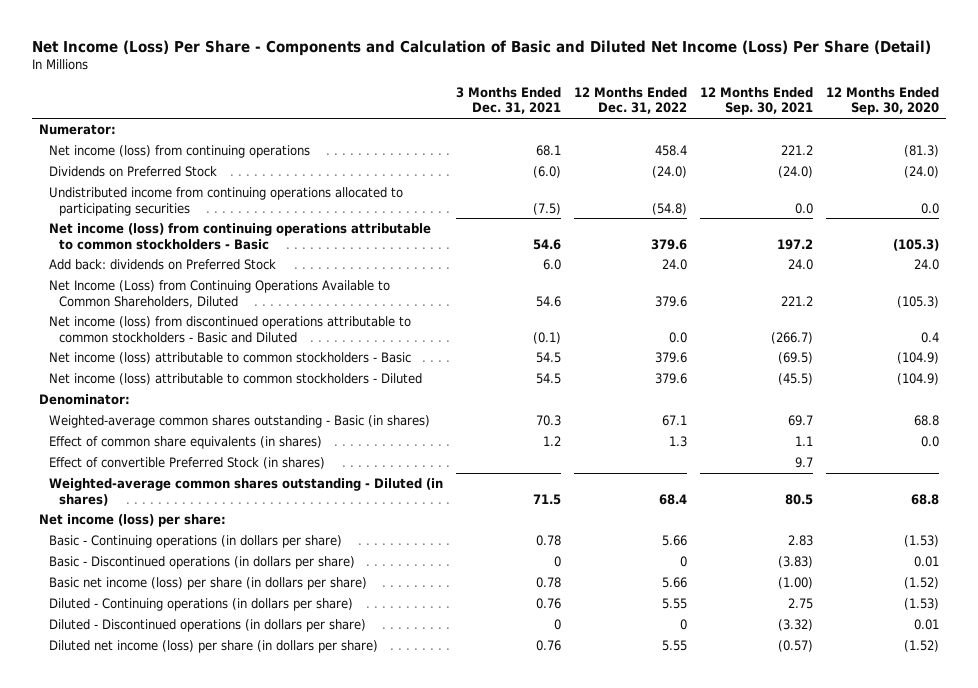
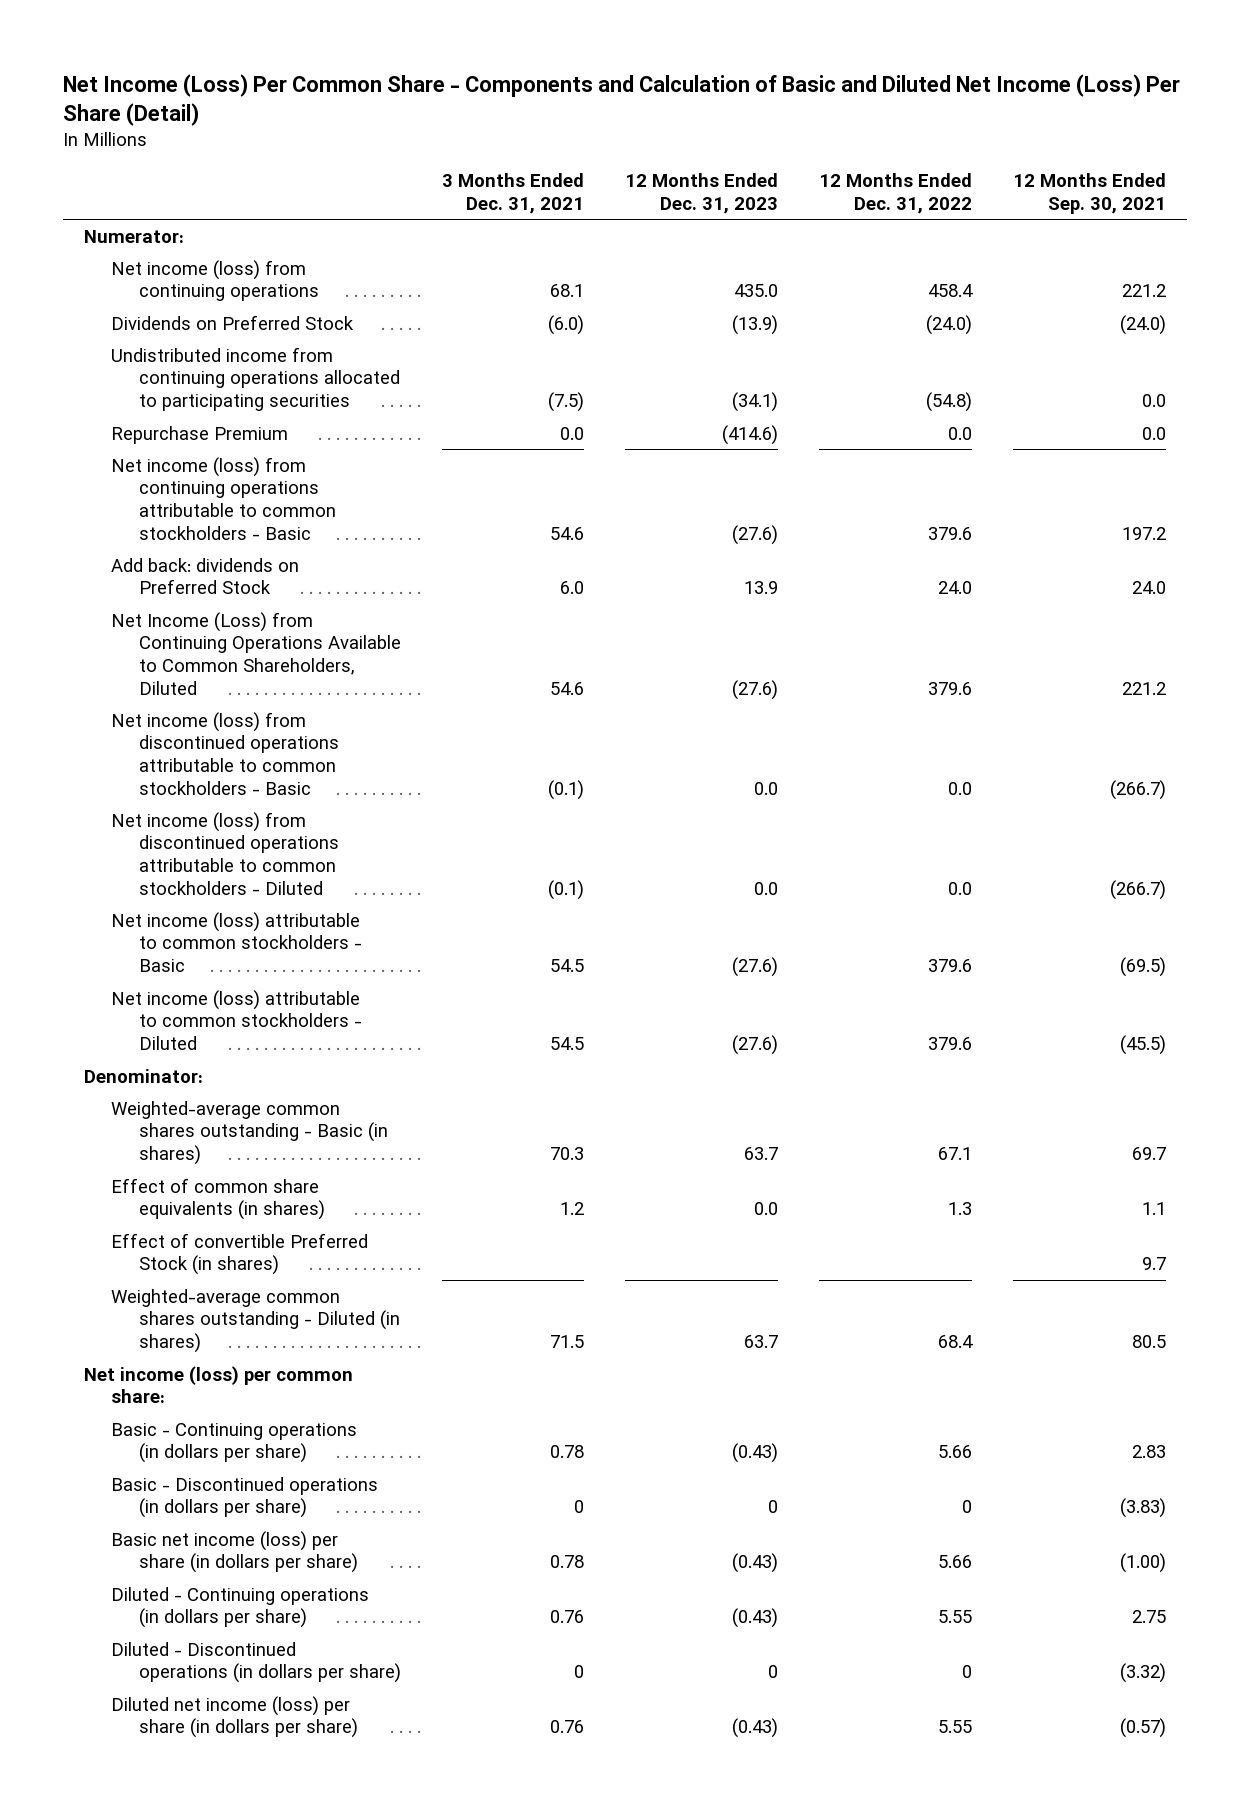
- Net Income (Loss) Per Share - Components and Calculation of Basic and Diluted Net Income (Loss) Per Share (Detail)
+ Net Income (Loss) Per Common Share - Components and Calculation of Basic and Diluted Net Income (Loss) Per Share (Detail)
- | 3 Months Ended Dec. 31, 2021 | 12 Months Ended Dec. 31, 2022 | 12 Months Ended Sep. 30, 2021 | 12 Months Ended Sep. 30, 2020
+ | 3 Months Ended Dec. 31, 2021 | 12 Months Ended Dec. 31, 2023 | 12 Months Ended Dec. 31, 2022 | 12 Months Ended Sep. 30, 2021
+ Repurchase Premium | 0.0 | (414.6) | 0.0 | 0.0
- Net income (loss) from discontinued operations attributable to common stockholders - Basic and Diluted | (0.1) | 0.0 | (266.7) | 0.4
+ Net income (loss) from discontinued operations attributable to common stockholders - Basic | (0.1) | 0.0 | 0.0 | (266.7)
+ Net income (loss) from discontinued operations attributable to common stockholders - Diluted | (0.1) | 0.0 | 0.0 | (266.7)
- Net income (loss) per share:
+ Net income (loss) per common share:

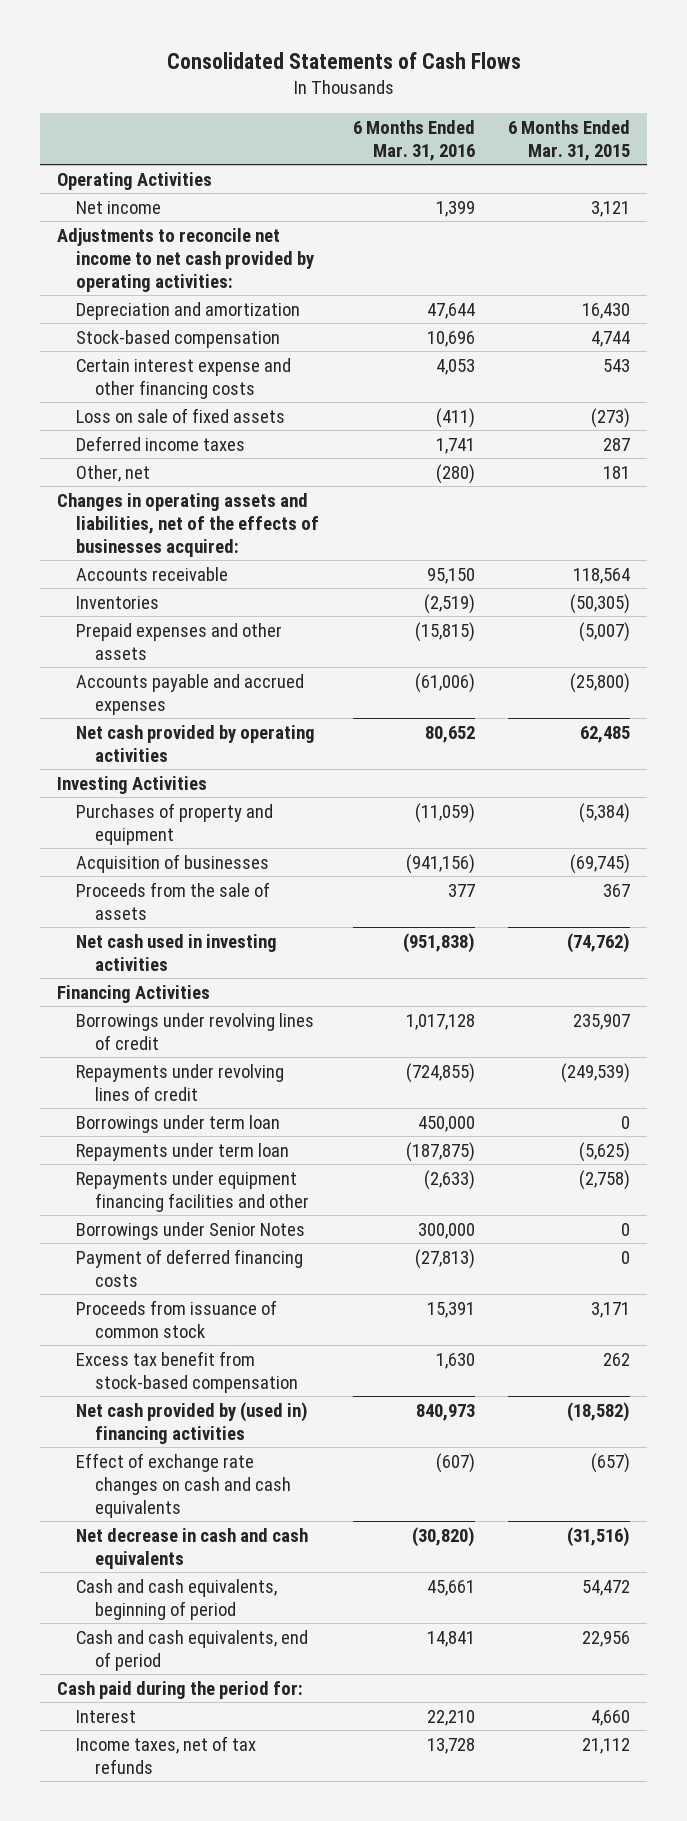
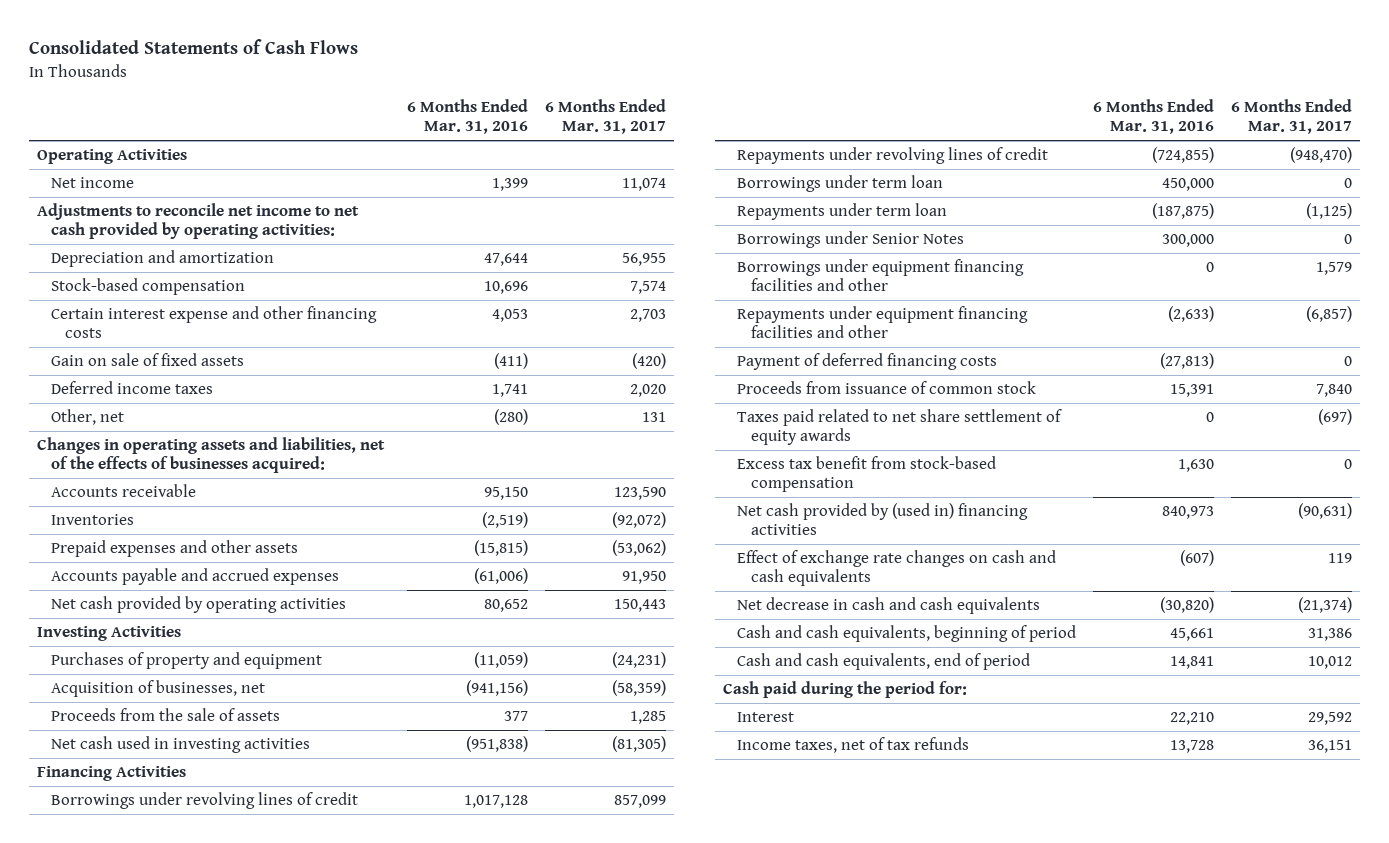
- | 6 Months Ended Mar. 31, 2016 | 6 Months Ended Mar. 31, 2015
+ | 6 Months Ended Mar. 31, 2016 | 6 Months Ended Mar. 31, 2017
- Loss on sale of fixed assets | (411) | (273)
+ Gain on sale of fixed assets | (411) | (420)
- Acquisition of businesses | (941,156) | (69,745)
+ Acquisition of businesses, net | (941,156) | (58,359)
+ Borrowings under equipment financing facilities and other | 0 | 1,579
moved down: Repayments under equipment financing facilities and other | (2,633) | (6,857)
+ Taxes paid related to net share settlement of equity awards | 0 | (697)

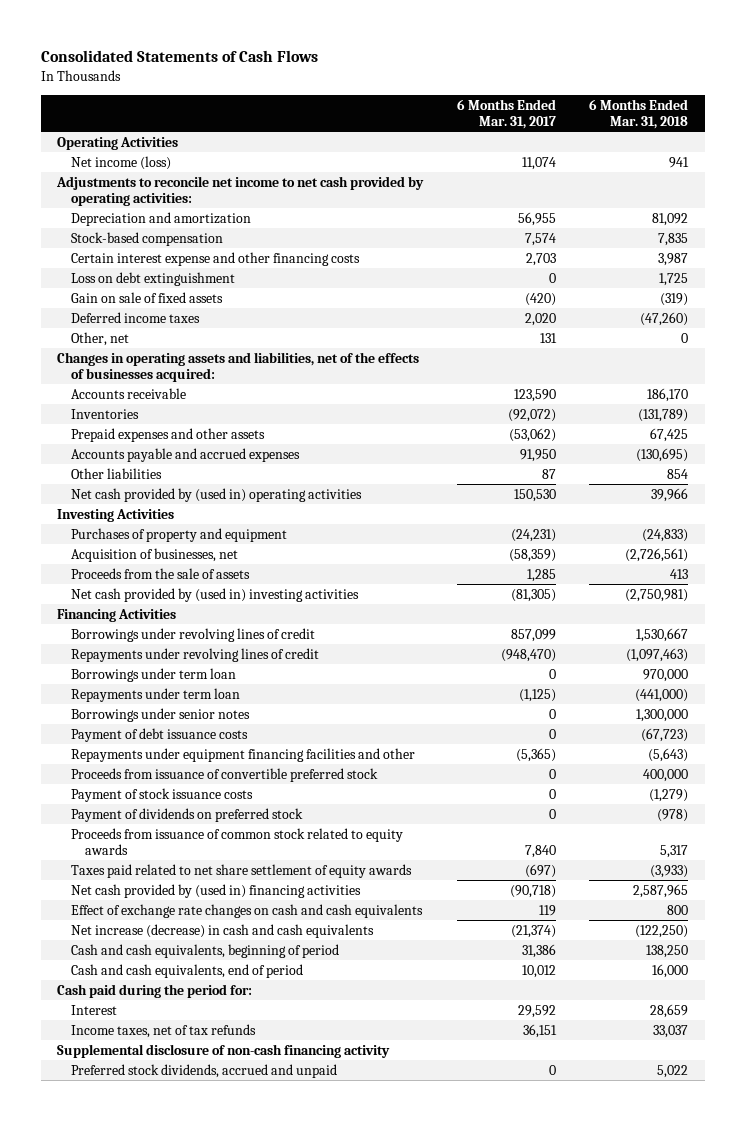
- | 6 Months Ended Mar. 31, 2016 | 6 Months Ended Mar. 31, 2017
+ | 6 Months Ended Mar. 31, 2017 | 6 Months Ended Mar. 31, 2018
- Net income | 1,399 | 11,074
+ Net income (loss) | 11,074 | 941
+ Loss on debt extinguishment | 0 | 1,725
- Net cash provided by operating activities | 80,652 | 150,443
+ Other liabilities | 87 | 854
+ Net cash provided by (used in) operating activities | 150,530 | 39,966
- Net cash used in investing activities | (951,838) | (81,305)
+ Net cash provided by (used in) investing activities | (81,305) | (2,750,981)
- Borrowings under Senior Notes | 300,000 | 0
- Borrowings under equipment financing facilities and other | 0 | 1,579
- Repayments under equipment financing facilities and other | (2,633) | (6,857)
- Payment of deferred financing costs | (27,813) | 0
- Proceeds from issuance of common stock | 15,391 | 7,840
+ Borrowings under senior notes | 0 | 1,300,000
+ Payment of debt issuance costs | 0 | (67,723)
+ Repayments under equipment financing facilities and other | (5,365) | (5,643)
+ Proceeds from issuance of convertible preferred stock | 0 | 400,000
+ Payment of stock issuance costs | 0 | (1,279)
+ Payment of dividends on preferred stock | 0 | (978)
+ Proceeds from issuance of common stock related to equity awards | 7,840 | 5,317
- Excess tax benefit from stock-based compensation | 1,630 | 0
- Net cash provided by (used in) financing activities | 840,973 | (90,631)
+ Net cash provided by (used in) financing activities | (90,718) | 2,587,965
- Net decrease in cash and cash equivalents | (30,820) | (21,374)
+ Net increase (decrease) in cash and cash equivalents | (21,374) | (122,250)
+ Supplemental disclosure of non-cash financing activity
+ Preferred stock dividends, accrued and unpaid | 0 | 5,022

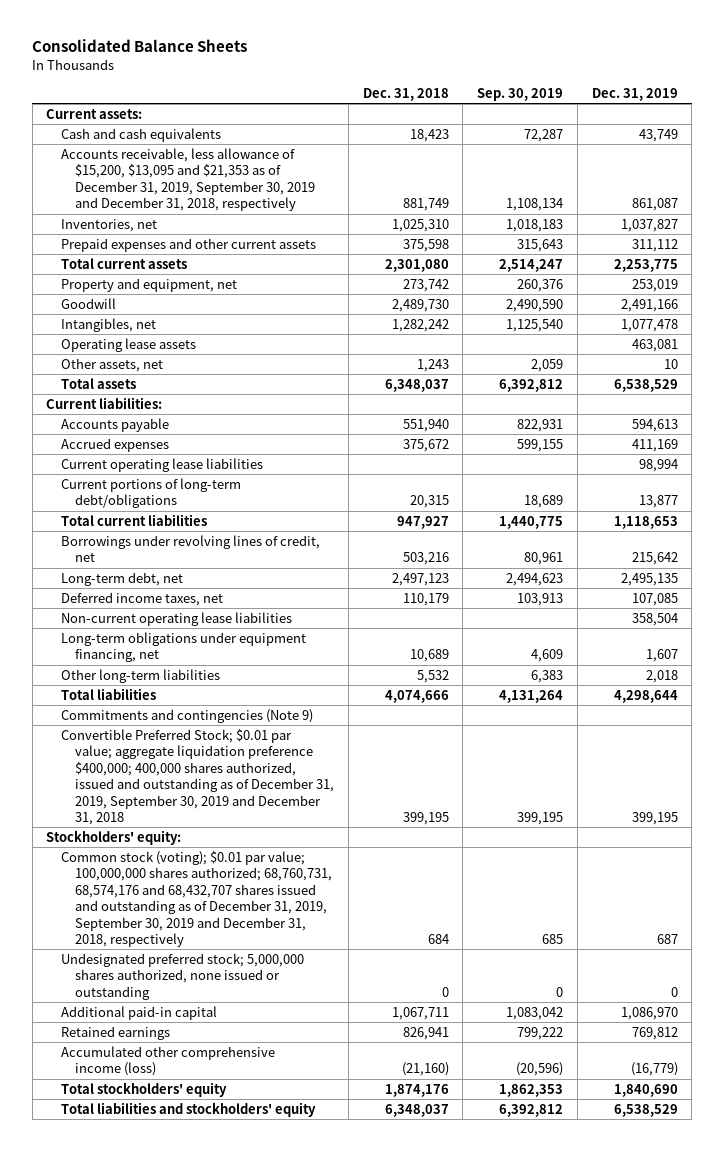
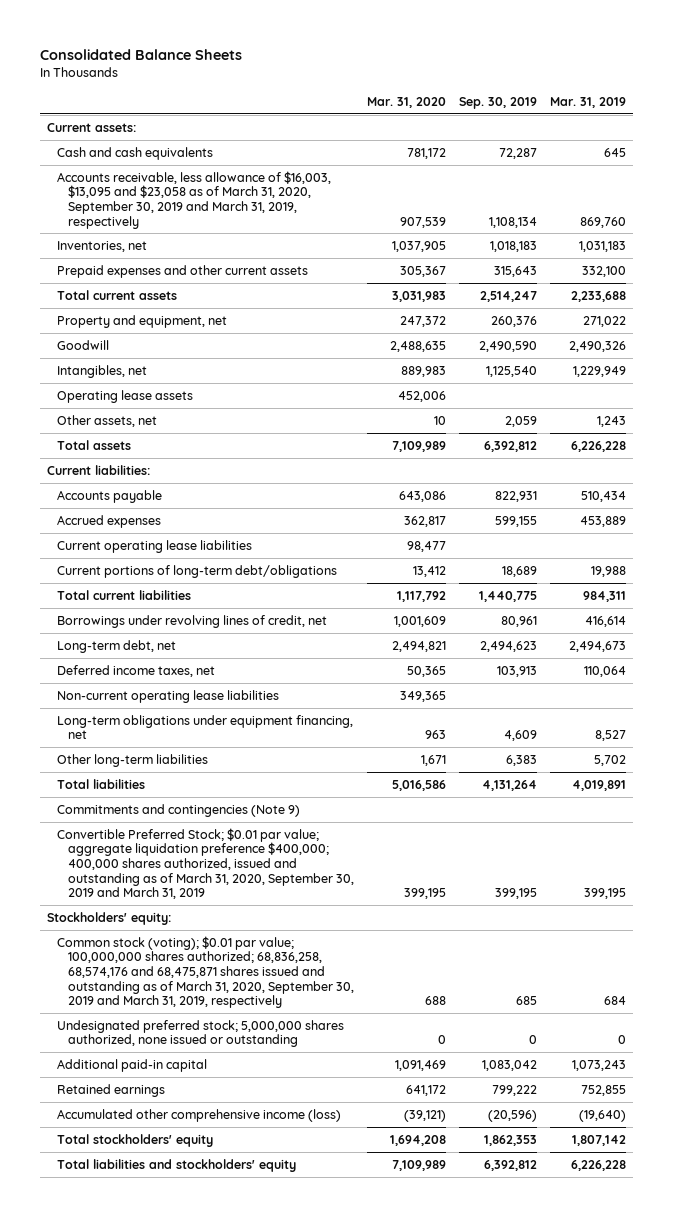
- | Dec. 31, 2018 | Sep. 30, 2019 | Dec. 31, 2019
+ | Mar. 31, 2020 | Sep. 30, 2019 | Mar. 31, 2019
- Accounts receivable, less allowance of $15,200, $13,095 and $21,353 as of December 31, 2019, September 30, 2019 and December 31, 2018, respectively | 881,749 | 1,108,134 | 861,087
+ Accounts receivable, less allowance of $16,003, $13,095 and $23,058 as of March 31, 2020, September 30, 2019 and March 31, 2019, respectively | 907,539 | 1,108,134 | 869,760
- Convertible Preferred Stock; $0.01 par value; aggregate liquidation preference $400,000; 400,000 shares authorized, issued and outstanding as of December 31, 2019, September 30, 2019 and December 31, 2018 | 399,195 | 399,195 | 399,195
+ Convertible Preferred Stock; $0.01 par value; aggregate liquidation preference $400,000; 400,000 shares authorized, issued and outstanding as of March 31, 2020, September 30, 2019 and March 31, 2019 | 399,195 | 399,195 | 399,195
- Common stock (voting); $0.01 par value; 100,000,000 shares authorized; 68,760,731, 68,574,176 and 68,432,707 shares issued and outstanding as of December 31, 2019, September 30, 2019 and December 31, 2018, respectively | 684 | 685 | 687
+ Common stock (voting); $0.01 par value; 100,000,000 shares authorized; 68,836,258, 68,574,176 and 68,475,871 shares issued and outstanding as of March 31, 2020, September 30, 2019 and March 31, 2019, respectively | 688 | 685 | 684

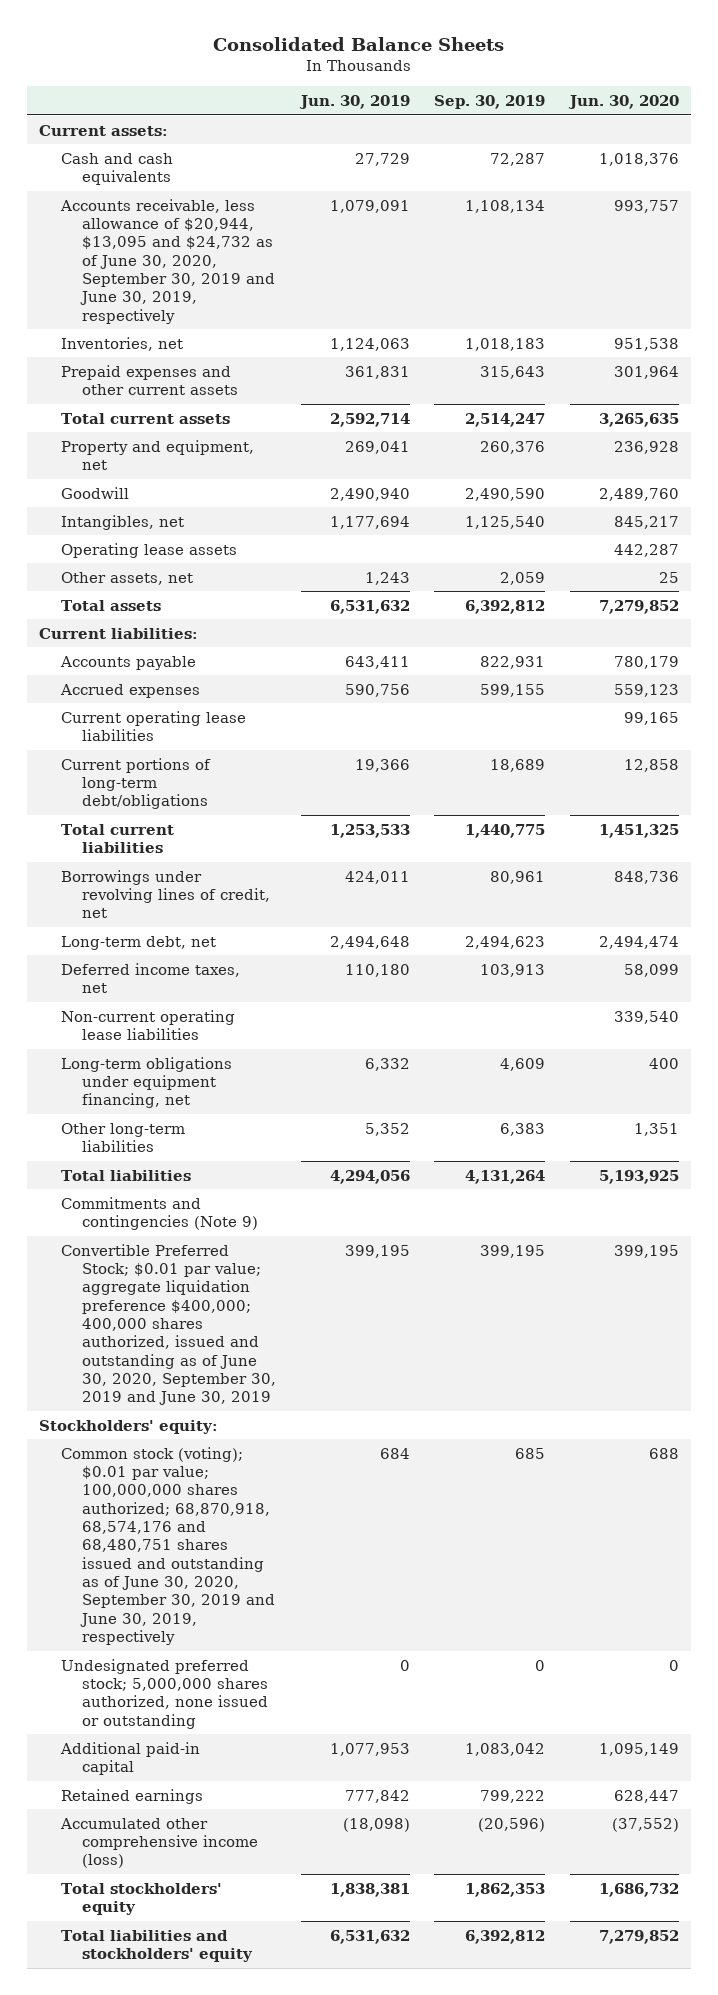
- | Mar. 31, 2020 | Sep. 30, 2019 | Mar. 31, 2019
+ | Jun. 30, 2019 | Sep. 30, 2019 | Jun. 30, 2020
- Accounts receivable, less allowance of $16,003, $13,095 and $23,058 as of March 31, 2020, September 30, 2019 and March 31, 2019, respectively | 907,539 | 1,108,134 | 869,760
+ Accounts receivable, less allowance of $20,944, $13,095 and $24,732 as of June 30, 2020, September 30, 2019 and June 30, 2019, respectively | 1,079,091 | 1,108,134 | 993,757
- Convertible Preferred Stock; $0.01 par value; aggregate liquidation preference $400,000; 400,000 shares authorized, issued and outstanding as of March 31, 2020, September 30, 2019 and March 31, 2019 | 399,195 | 399,195 | 399,195
+ Convertible Preferred Stock; $0.01 par value; aggregate liquidation preference $400,000; 400,000 shares authorized, issued and outstanding as of June 30, 2020, September 30, 2019 and June 30, 2019 | 399,195 | 399,195 | 399,195
- Common stock (voting); $0.01 par value; 100,000,000 shares authorized; 68,836,258, 68,574,176 and 68,475,871 shares issued and outstanding as of March 31, 2020, September 30, 2019 and March 31, 2019, respectively | 688 | 685 | 684
+ Common stock (voting); $0.01 par value; 100,000,000 shares authorized; 68,870,918, 68,574,176 and 68,480,751 shares issued and outstanding as of June 30, 2020, September 30, 2019 and June 30, 2019, respectively | 684 | 685 | 688

